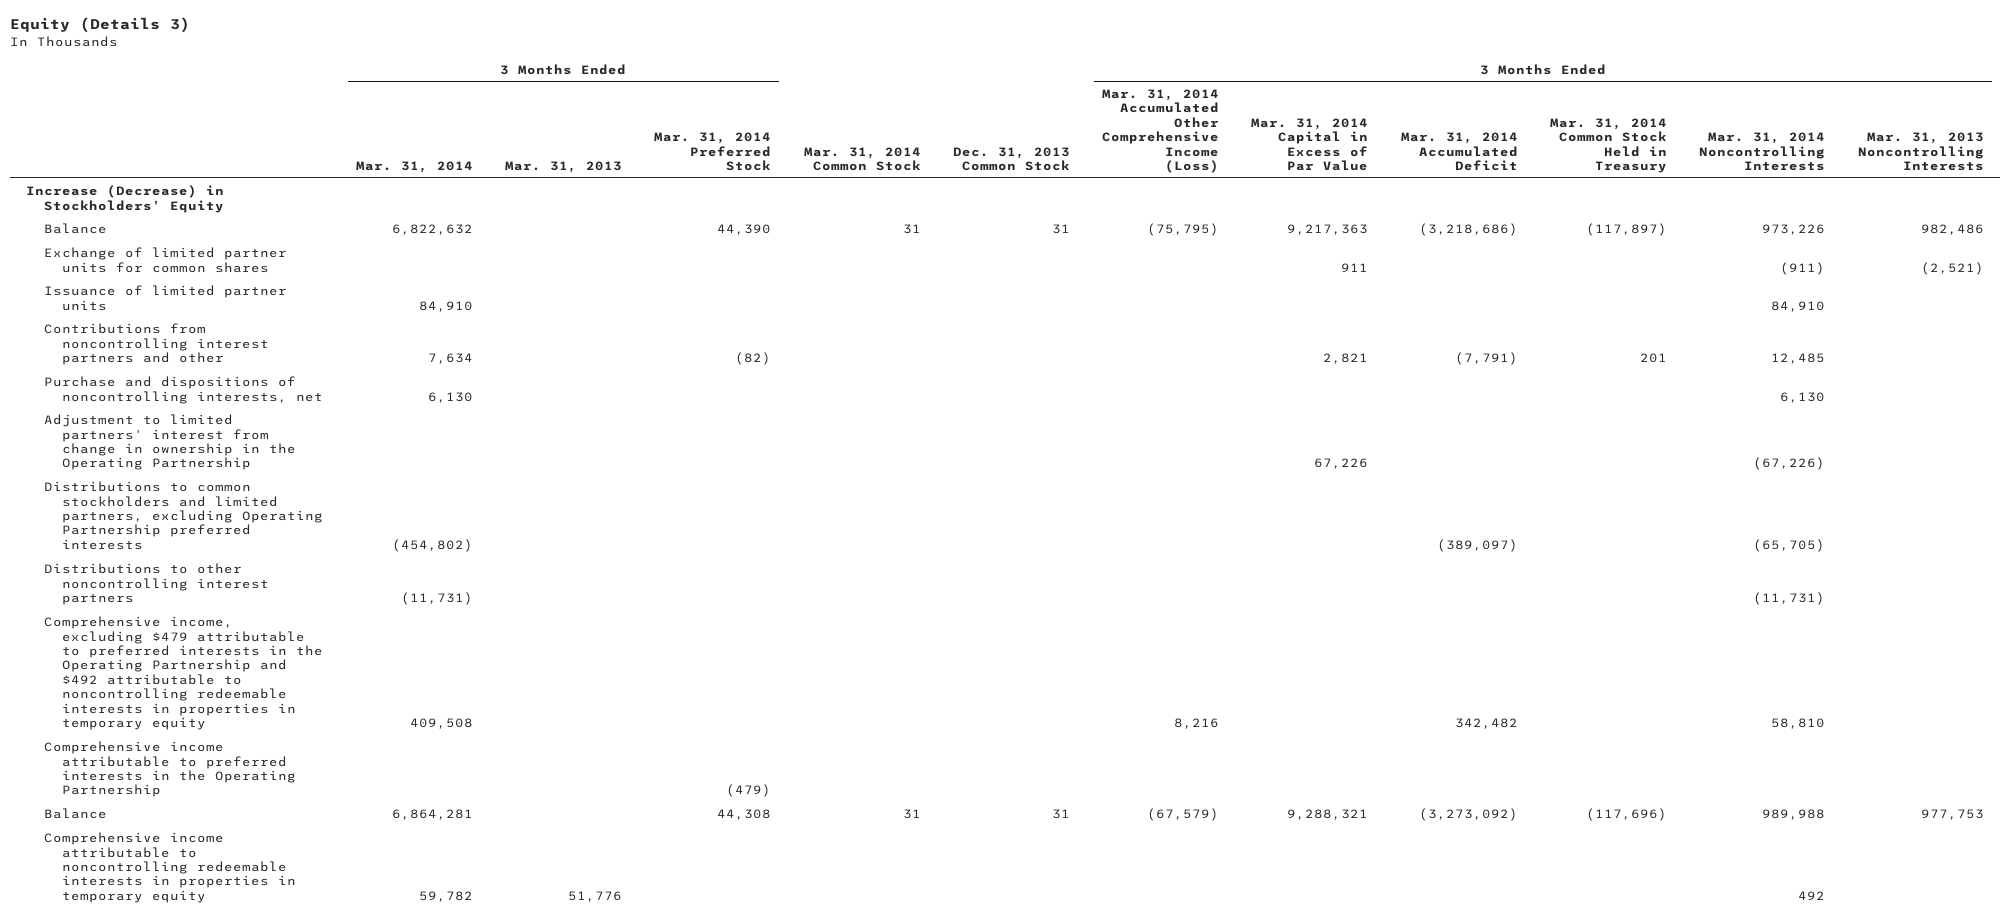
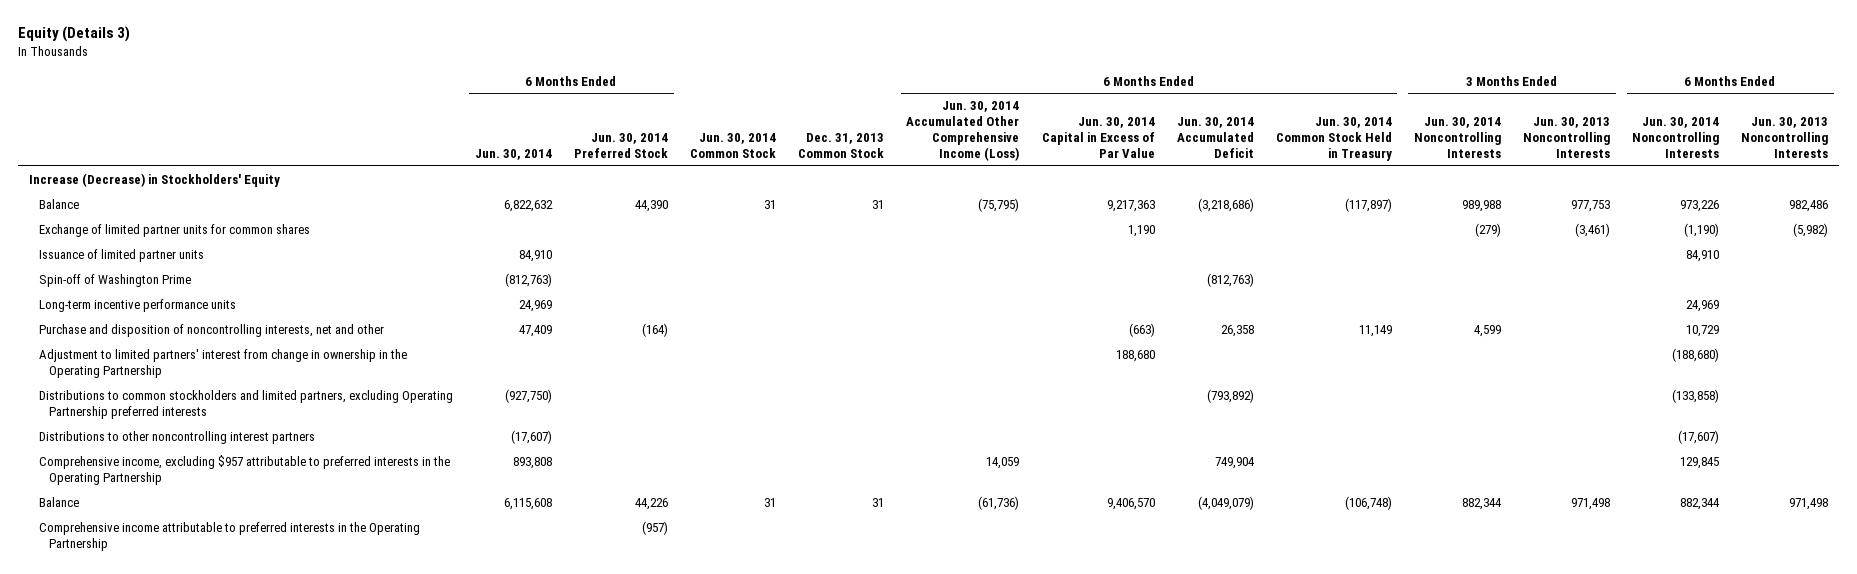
- | 3 Months Ended Mar. 31, 2014 | 3 Months Ended Mar. 31, 2013 | 3 Months Ended Mar. 31, 2014 Preferred Stock | Mar. 31, 2014 Common Stock | Dec. 31, 2013 Common Stock | 3 Months Ended Mar. 31, 2014 Accumulated Other Comprehensive Income (Loss) | 3 Months Ended Mar. 31, 2014 Capital in Excess of Par Value | 3 Months Ended Mar. 31, 2014 Accumulated Deficit | 3 Months Ended Mar. 31, 2014 Common Stock Held in Treasury | 3 Months Ended Mar. 31, 2014 Noncontrolling Interests | 3 Months Ended Mar. 31, 2013 Noncontrolling Interests
+ | 6 Months Ended Jun. 30, 2014 | 6 Months Ended Jun. 30, 2014 Preferred Stock | Jun. 30, 2014 Common Stock | Dec. 31, 2013 Common Stock | 6 Months Ended Jun. 30, 2014 Accumulated Other Comprehensive Income (Loss) | 6 Months Ended Jun. 30, 2014 Capital in Excess of Par Value | 6 Months Ended Jun. 30, 2014 Accumulated Deficit | 6 Months Ended Jun. 30, 2014 Common Stock Held in Treasury | 3 Months Ended Jun. 30, 2014 Noncontrolling Interests | 3 Months Ended Jun. 30, 2013 Noncontrolling Interests | 6 Months Ended Jun. 30, 2014 Noncontrolling Interests | 6 Months Ended Jun. 30, 2013 Noncontrolling Interests
- Contributions from noncontrolling interest partners and other | 7,634 | | (82) | | | | 2,821 | (7,791) | 201 | 12,485 |
- Purchase and dispositions of noncontrolling interests, net | 6,130 | | | | | | | | | 6,130 |
+ Spin-off of Washington Prime | (812,763) | | | | | | (812,763) | | | | |
+ Long-term incentive performance units | 24,969 | | | | | | | | | | 24,969 |
+ Purchase and disposition of noncontrolling interests, net and other | 47,409 | (164) | | | | (663) | 26,358 | 11,149 | 4,599 | | 10,729 |
- Comprehensive income, excluding $479 attributable to preferred interests in the Operating Partnership and $492 attributable to noncontrolling redeemable interests in properties in temporary equity | 409,508 | | | | | 8,216 | | 342,482 | | 58,810 |
+ Comprehensive income, excluding $957 attributable to preferred interests in the Operating Partnership | 893,808 | | | | 14,059 | | 749,904 | | | | 129,845 |
- Comprehensive income attributable to noncontrolling redeemable interests in properties in temporary equity | 59,782 | 51,776 | | | | | | | | 492 |
moved down: Comprehensive income attributable to preferred interests in the Operating Partnership | | (957) | | | | | | | | | |

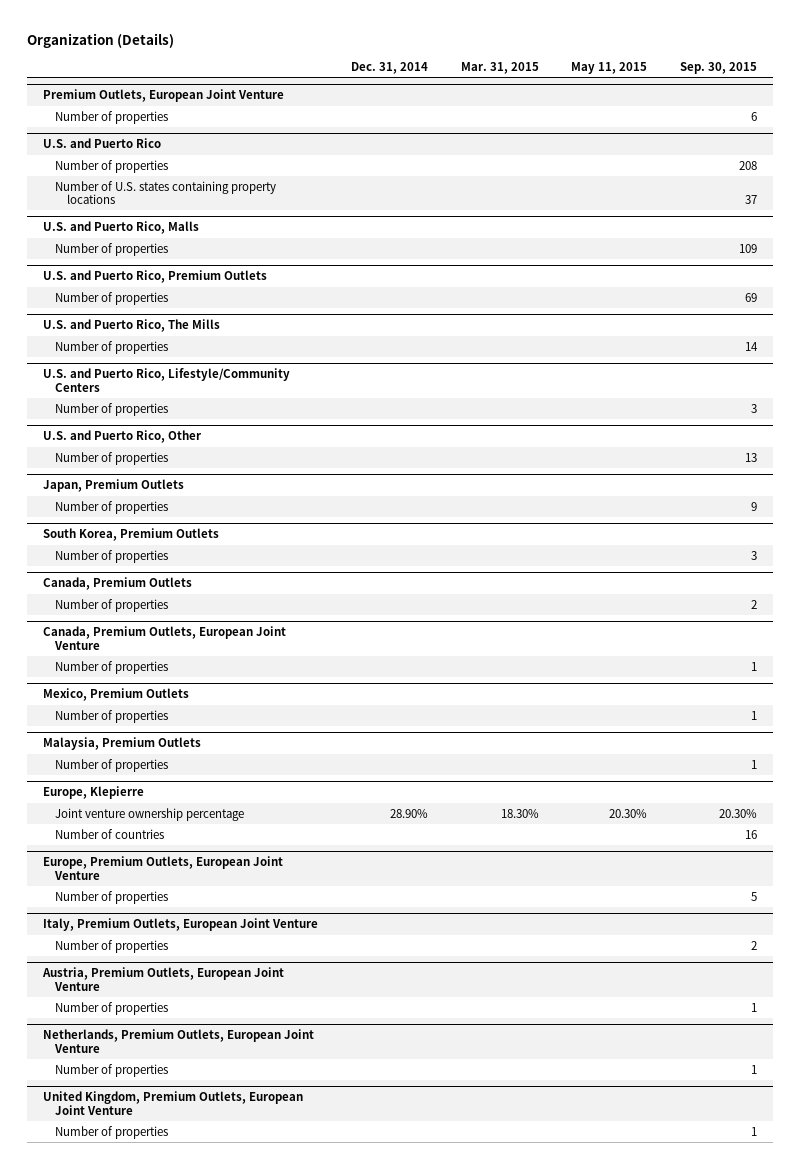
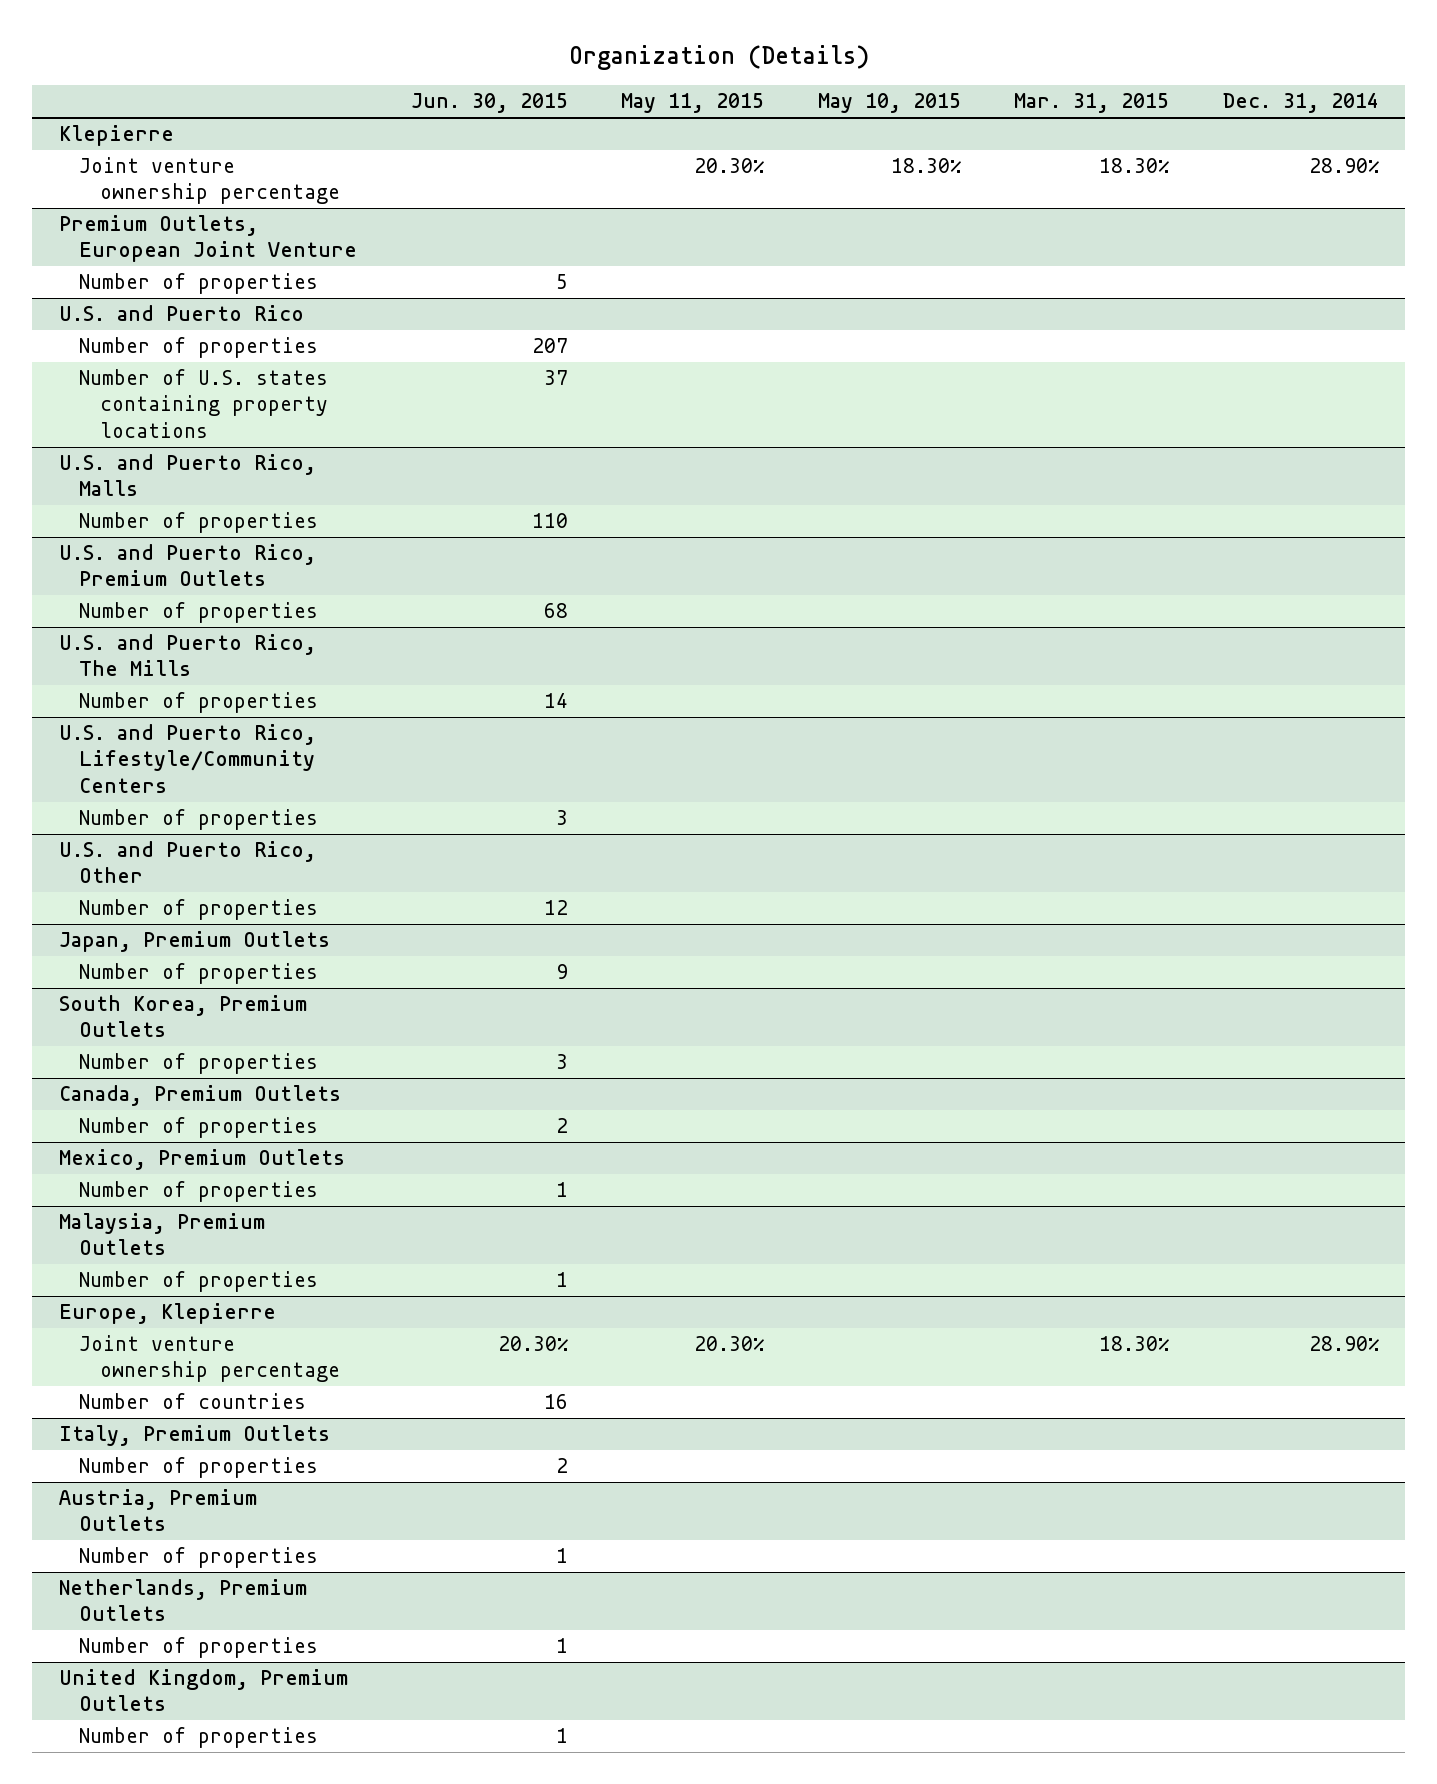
- | Dec. 31, 2014 | Mar. 31, 2015 | May 11, 2015 | Sep. 30, 2015
+ | Jun. 30, 2015 | May 11, 2015 | May 10, 2015 | Mar. 31, 2015 | Dec. 31, 2014
+ Klepierre
+ Joint venture ownership percentage | | 20.30% | 18.30% | 18.30% | 28.90%
- Canada, Premium Outlets, European Joint Venture
- Number of properties | | | | 1
- Europe, Premium Outlets, European Joint Venture
- Number of properties | | | | 5
- Italy, Premium Outlets, European Joint Venture
+ Italy, Premium Outlets
- Austria, Premium Outlets, European Joint Venture
+ Austria, Premium Outlets
- Netherlands, Premium Outlets, European Joint Venture
+ Netherlands, Premium Outlets
- United Kingdom, Premium Outlets, European Joint Venture
+ United Kingdom, Premium Outlets

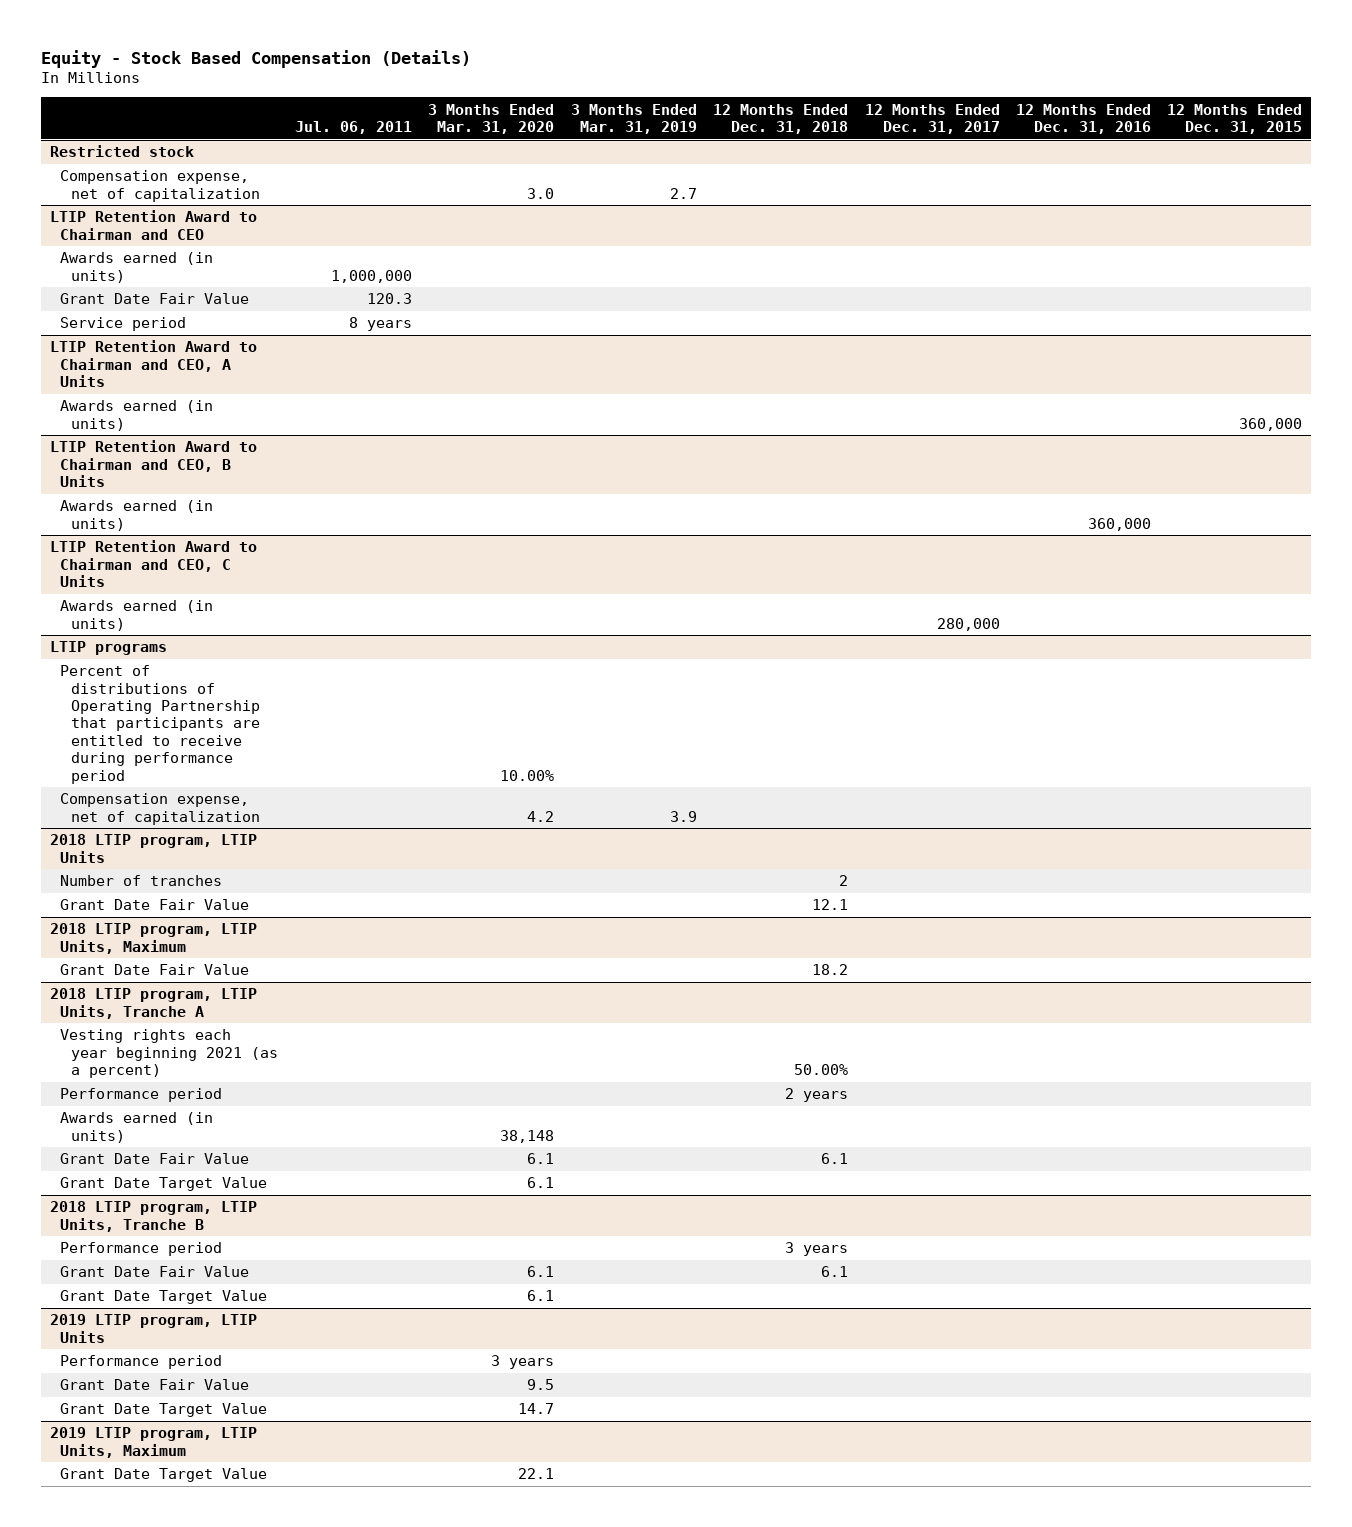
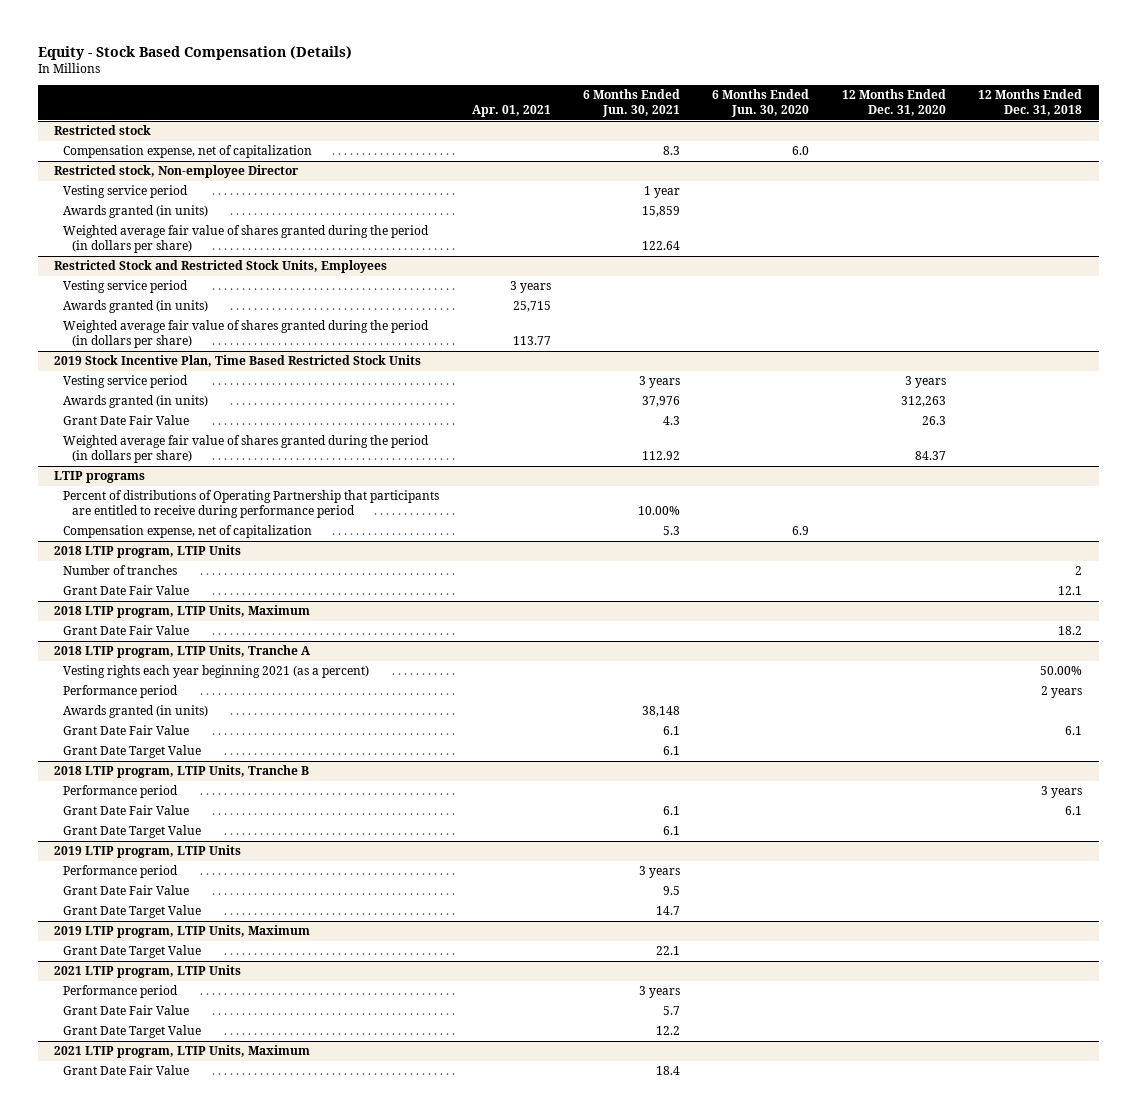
- | Jul. 06, 2011 | 3 Months Ended Mar. 31, 2020 | 3 Months Ended Mar. 31, 2019 | 12 Months Ended Dec. 31, 2018 | 12 Months Ended Dec. 31, 2017 | 12 Months Ended Dec. 31, 2016 | 12 Months Ended Dec. 31, 2015
+ | Apr. 01, 2021 | 6 Months Ended Jun. 30, 2021 | 6 Months Ended Jun. 30, 2020 | 12 Months Ended Dec. 31, 2020 | 12 Months Ended Dec. 31, 2018
- LTIP Retention Award to Chairman and CEO
- Awards earned (in units) | 1,000,000 | | | | | |
- Grant Date Fair Value | 120.3 | | | | | |
- Service period | 8 years | | | | | |
- LTIP Retention Award to Chairman and CEO, A Units
- Awards earned (in units) | | | | | | | 360,000
- LTIP Retention Award to Chairman and CEO, B Units
- Awards earned (in units) | | | | | | 360,000 |
- LTIP Retention Award to Chairman and CEO, C Units
- Awards earned (in units) | | | | | 280,000 | |
+ Restricted stock, Non-employee Director
+ Vesting service period | | 1 year | | |
+ Awards granted (in units) | | 15,859 | | |
+ Weighted average fair value of shares granted during the period (in dollars per share) | | 122.64 | | |
+ Restricted Stock and Restricted Stock Units, Employees
+ Vesting service period | 3 years | | | |
+ Awards granted (in units) | 25,715 | | | |
+ Weighted average fair value of shares granted during the period (in dollars per share) | 113.77 | | | |
+ 2019 Stock Incentive Plan, Time Based Restricted Stock Units
+ Vesting service period | | 3 years | | 3 years |
+ Awards granted (in units) | | 37,976 | | 312,263 |
+ Grant Date Fair Value | | 4.3 | | 26.3 |
+ Weighted average fair value of shares granted during the period (in dollars per share) | | 112.92 | | 84.37 |
@ 2018 LTIP program, LTIP Units, Tranche A
- Awards earned (in units) | | 38,148 | | | | |
+ Awards granted (in units) | | 38,148 | | |
+ 2021 LTIP program, LTIP Units
+ Performance period | | 3 years | | |
+ Grant Date Fair Value | | 5.7 | | |
+ Grant Date Target Value | | 12.2 | | |
+ 2021 LTIP program, LTIP Units, Maximum
+ Grant Date Fair Value | | 18.4 | | |

